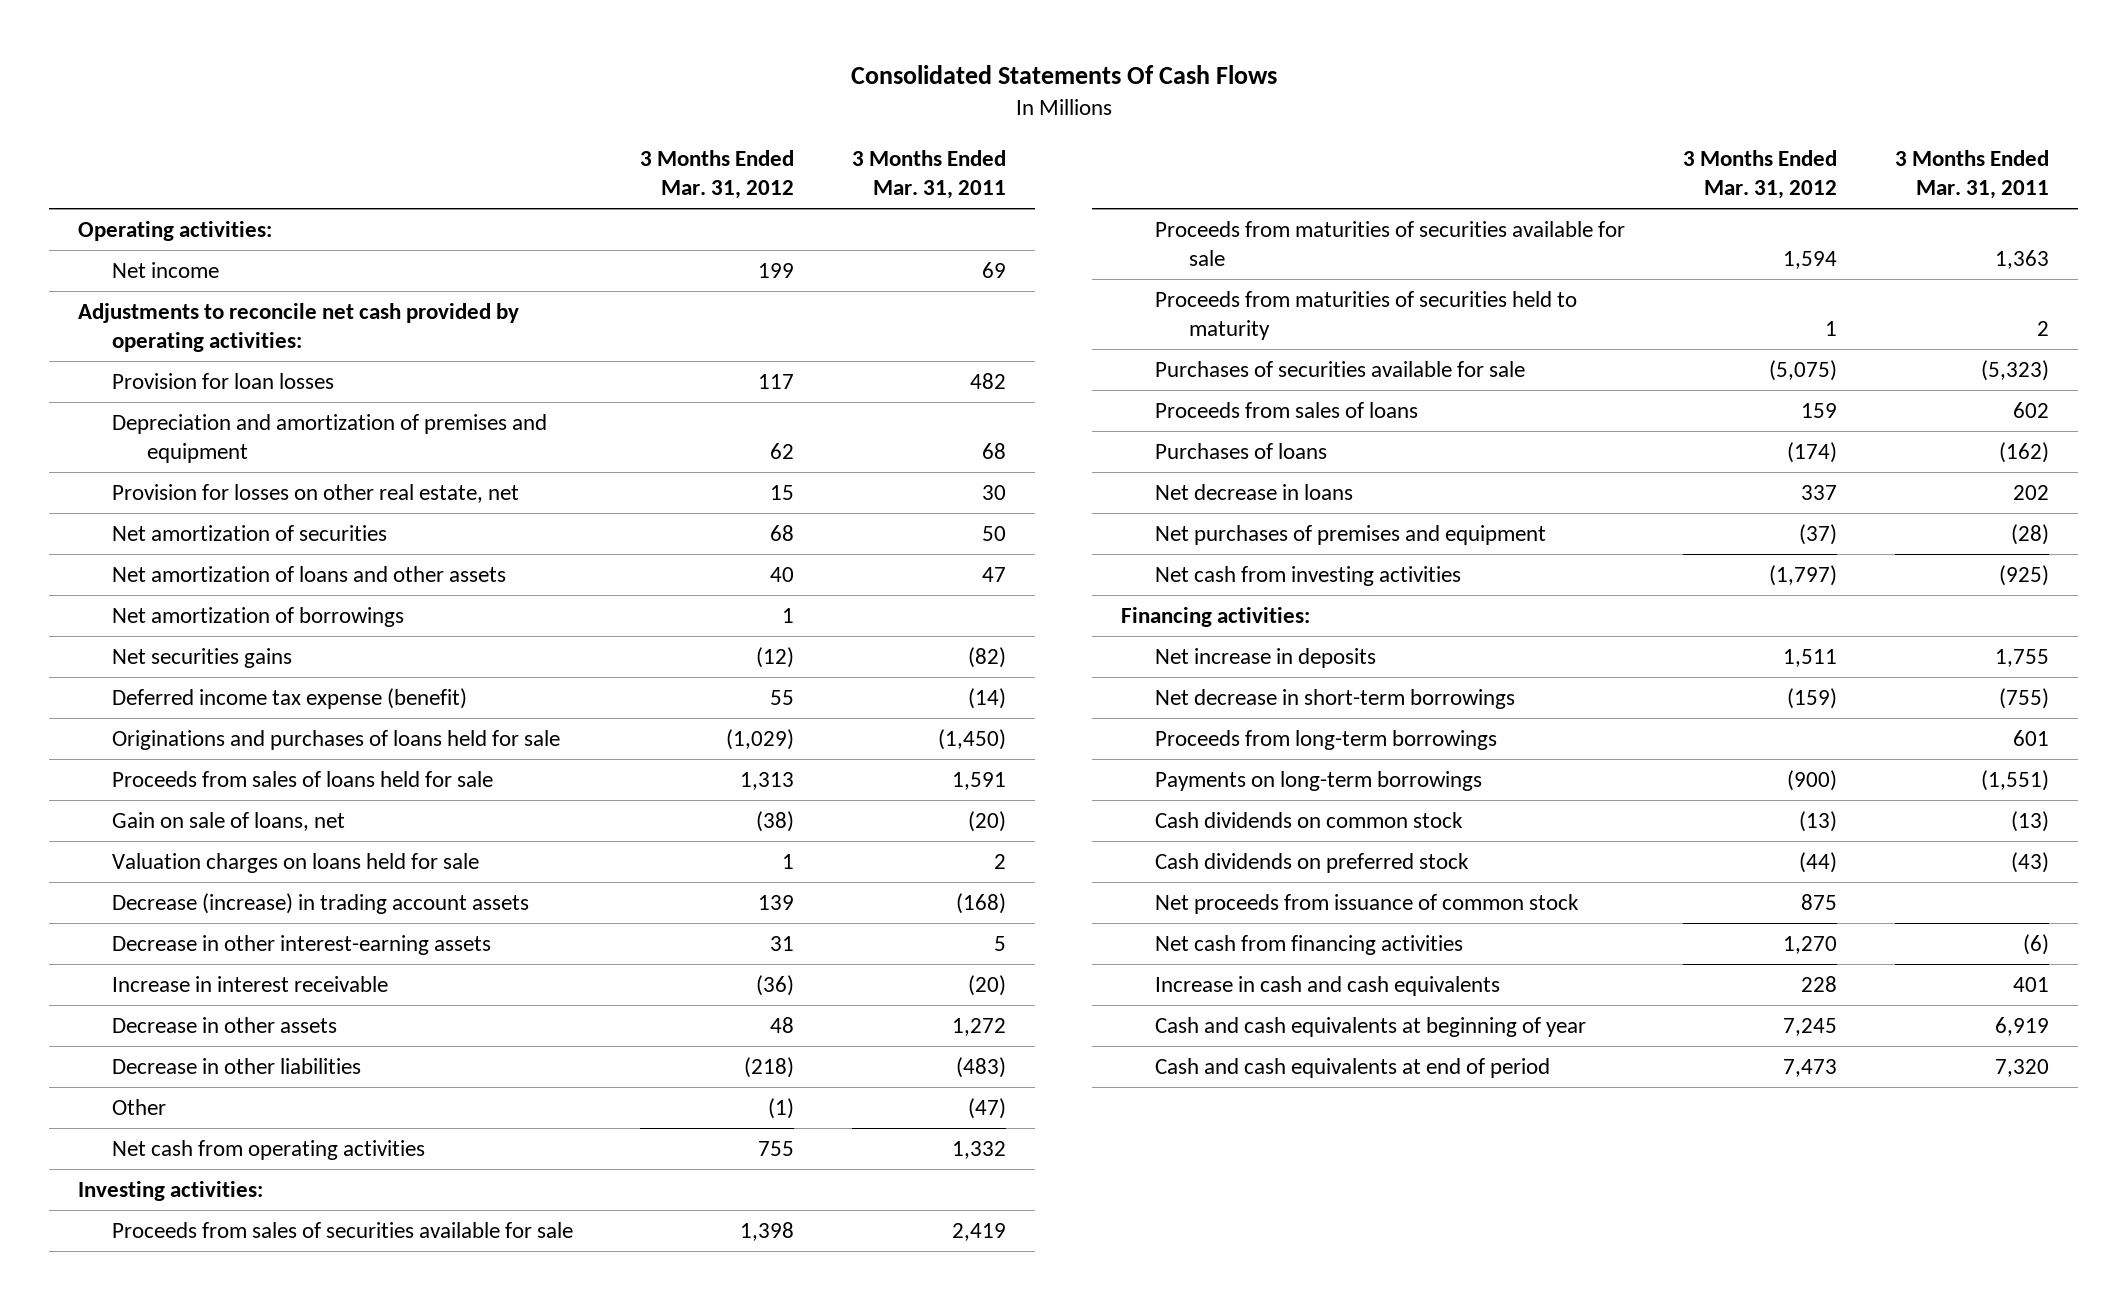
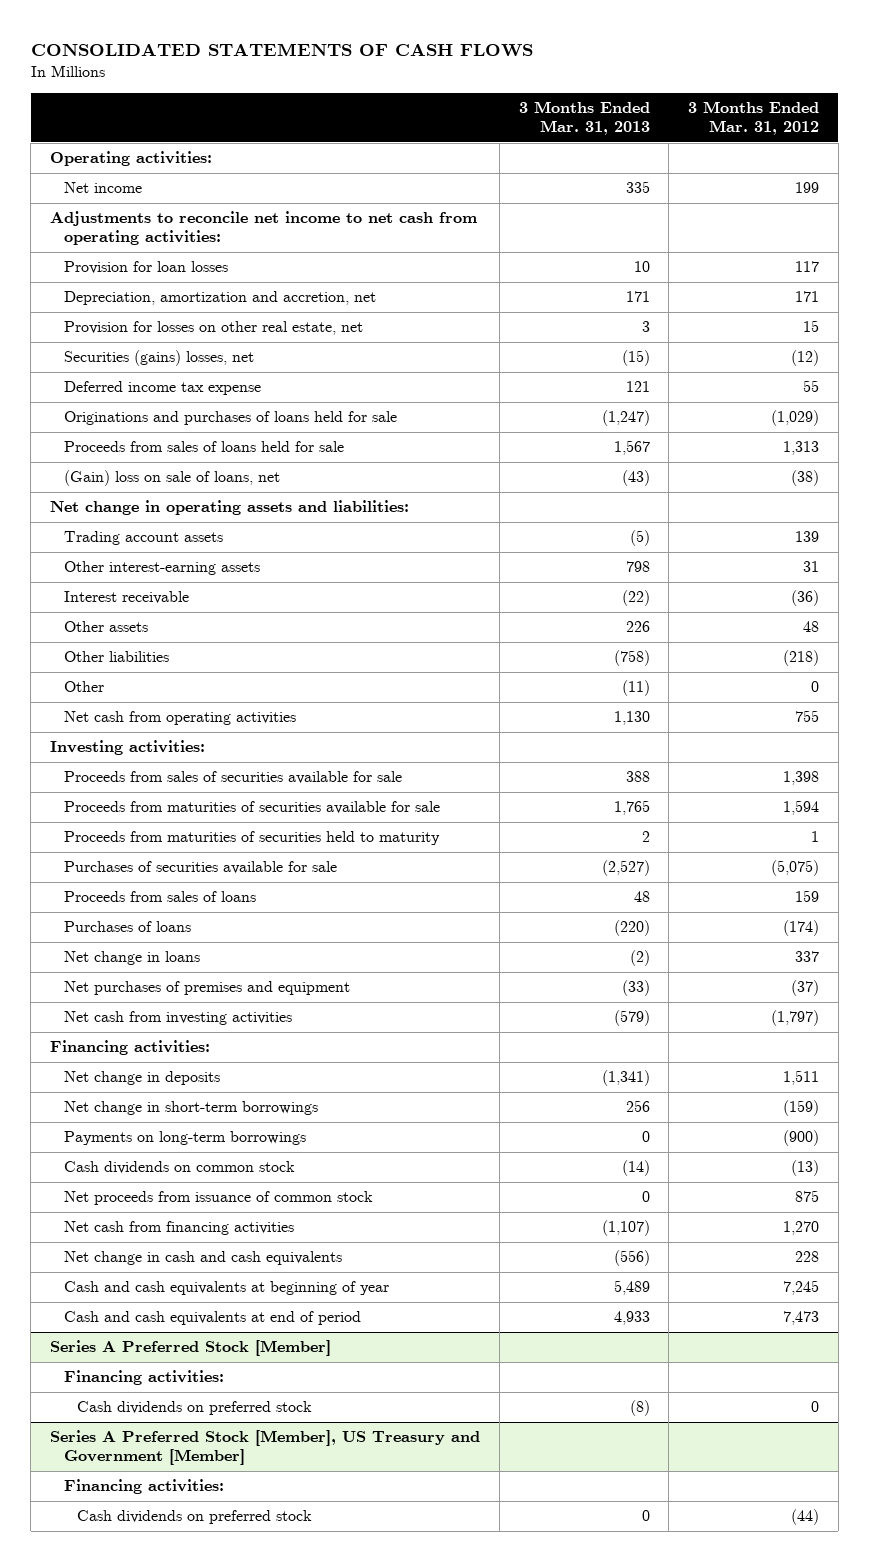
- Consolidated Statements Of Cash Flows
+ CONSOLIDATED STATEMENTS OF CASH FLOWS
- | 3 Months Ended Mar. 31, 2012 | 3 Months Ended Mar. 31, 2011
+ | 3 Months Ended Mar. 31, 2013 | 3 Months Ended Mar. 31, 2012
- Adjustments to reconcile net cash provided by operating activities:
+ Adjustments to reconcile net income to net cash from operating activities:
- Depreciation and amortization of premises and equipment | 62 | 68
+ Depreciation, amortization and accretion, net | 171 | 171
- Net amortization of securities | 68 | 50
- Net amortization of loans and other assets | 40 | 47
- Net amortization of borrowings | 1 |
- Net securities gains | (12) | (82)
- Deferred income tax expense (benefit) | 55 | (14)
+ Securities (gains) losses, net | (15) | (12)
+ Deferred income tax expense | 121 | 55
- Gain on sale of loans, net | (38) | (20)
- Valuation charges on loans held for sale | 1 | 2
- Decrease (increase) in trading account assets | 139 | (168)
- Decrease in other interest-earning assets | 31 | 5
- Increase in interest receivable | (36) | (20)
- Decrease in other assets | 48 | 1,272
- Decrease in other liabilities | (218) | (483)
- Other | (1) | (47)
+ (Gain) loss on sale of loans, net | (43) | (38)
+ Net change in operating assets and liabilities:
+ Trading account assets | (5) | 139
+ Other interest-earning assets | 798 | 31
+ Interest receivable | (22) | (36)
+ Other assets | 226 | 48
+ Other liabilities | (758) | (218)
+ Other | (11) | 0
- Net decrease in loans | 337 | 202
+ Net change in loans | (2) | 337
- Net increase in deposits | 1,511 | 1,755
- Net decrease in short-term borrowings | (159) | (755)
- Proceeds from long-term borrowings | | 601
+ Net change in deposits | (1,341) | 1,511
+ Net change in short-term borrowings | 256 | (159)
- Cash dividends on preferred stock | (44) | (43)
- Increase in cash and cash equivalents | 228 | 401
+ Net change in cash and cash equivalents | (556) | 228
+ Series A Preferred Stock [Member]
+ Financing activities:
+ Cash dividends on preferred stock | (8) | 0
+ Series A Preferred Stock [Member], US Treasury and Government [Member]
+ Financing activities:
+ Cash dividends on preferred stock | 0 | (44)

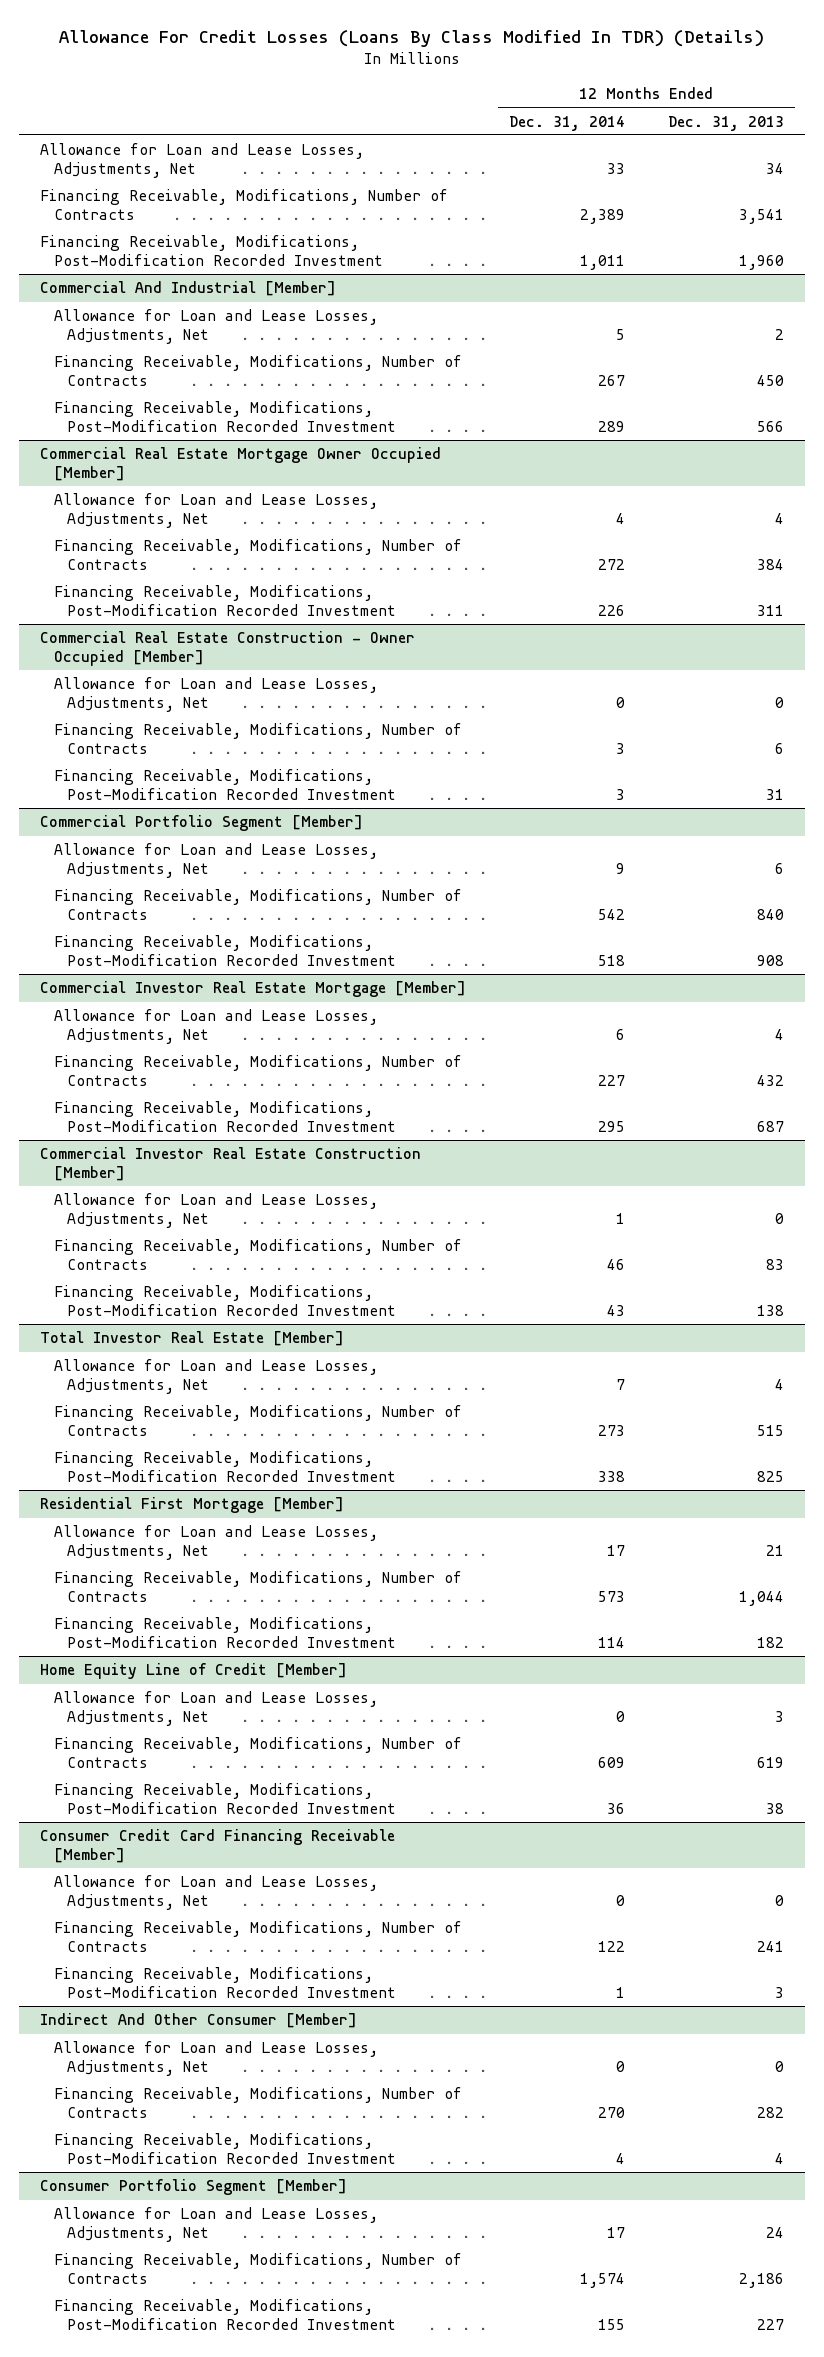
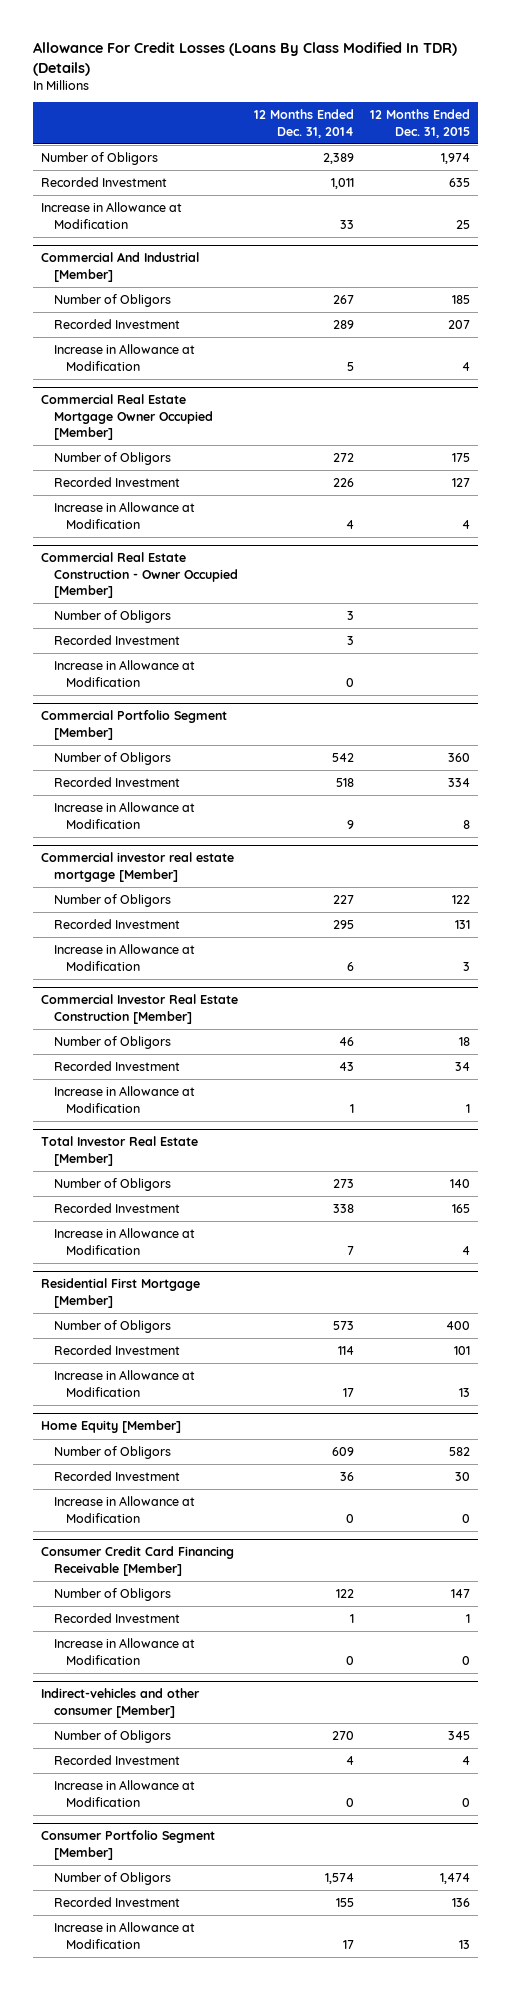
- | 12 Months Ended Dec. 31, 2014 | 12 Months Ended Dec. 31, 2013
+ | 12 Months Ended Dec. 31, 2014 | 12 Months Ended Dec. 31, 2015
- Allowance for Loan and Lease Losses, Adjustments, Net | 33 | 34
- Financing Receivable, Modifications, Number of Contracts | 2,389 | 3,541
- Financing Receivable, Modifications, Post-Modification Recorded Investment | 1,011 | 1,960
+ Number of Obligors | 2,389 | 1,974
+ Recorded Investment | 1,011 | 635
+ Increase in Allowance at Modification | 33 | 25
@ Commercial And Industrial [Member]
- Allowance for Loan and Lease Losses, Adjustments, Net | 5 | 2
- Financing Receivable, Modifications, Number of Contracts | 267 | 450
- Financing Receivable, Modifications, Post-Modification Recorded Investment | 289 | 566
+ Number of Obligors | 267 | 185
+ Recorded Investment | 289 | 207
+ Increase in Allowance at Modification | 5 | 4
@ Commercial Real Estate Mortgage Owner Occupied [Member]
- Allowance for Loan and Lease Losses, Adjustments, Net | 4 | 4
- Financing Receivable, Modifications, Number of Contracts | 272 | 384
- Financing Receivable, Modifications, Post-Modification Recorded Investment | 226 | 311
+ Number of Obligors | 272 | 175
+ Recorded Investment | 226 | 127
+ Increase in Allowance at Modification | 4 | 4
@ Commercial Real Estate Construction - Owner Occupied [Member]
- Allowance for Loan and Lease Losses, Adjustments, Net | 0 | 0
- Financing Receivable, Modifications, Number of Contracts | 3 | 6
- Financing Receivable, Modifications, Post-Modification Recorded Investment | 3 | 31
+ Number of Obligors | 3 |
+ Recorded Investment | 3 |
+ Increase in Allowance at Modification | 0 |
@ Commercial Portfolio Segment [Member]
- Allowance for Loan and Lease Losses, Adjustments, Net | 9 | 6
- Financing Receivable, Modifications, Number of Contracts | 542 | 840
- Financing Receivable, Modifications, Post-Modification Recorded Investment | 518 | 908
- Commercial Investor Real Estate Mortgage [Member]
- Allowance for Loan and Lease Losses, Adjustments, Net | 6 | 4
- Financing Receivable, Modifications, Number of Contracts | 227 | 432
- Financing Receivable, Modifications, Post-Modification Recorded Investment | 295 | 687
@ Commercial Portfolio Segment [Member]
+ Number of Obligors | 542 | 360
+ Recorded Investment | 518 | 334
+ Increase in Allowance at Modification | 9 | 8
+ Commercial investor real estate mortgage [Member]
+ Number of Obligors | 227 | 122
+ Recorded Investment | 295 | 131
+ Increase in Allowance at Modification | 6 | 3
@ Commercial Investor Real Estate Construction [Member]
- Allowance for Loan and Lease Losses, Adjustments, Net | 1 | 0
- Financing Receivable, Modifications, Number of Contracts | 46 | 83
- Financing Receivable, Modifications, Post-Modification Recorded Investment | 43 | 138
+ Number of Obligors | 46 | 18
+ Recorded Investment | 43 | 34
+ Increase in Allowance at Modification | 1 | 1
@ Total Investor Real Estate [Member]
- Allowance for Loan and Lease Losses, Adjustments, Net | 7 | 4
- Financing Receivable, Modifications, Number of Contracts | 273 | 515
- Financing Receivable, Modifications, Post-Modification Recorded Investment | 338 | 825
+ Number of Obligors | 273 | 140
+ Recorded Investment | 338 | 165
+ Increase in Allowance at Modification | 7 | 4
@ Residential First Mortgage [Member]
- Allowance for Loan and Lease Losses, Adjustments, Net | 17 | 21
- Financing Receivable, Modifications, Number of Contracts | 573 | 1,044
- Financing Receivable, Modifications, Post-Modification Recorded Investment | 114 | 182
- Home Equity Line of Credit [Member]
- Allowance for Loan and Lease Losses, Adjustments, Net | 0 | 3
- Financing Receivable, Modifications, Number of Contracts | 609 | 619
- Financing Receivable, Modifications, Post-Modification Recorded Investment | 36 | 38
@ Residential First Mortgage [Member]
+ Number of Obligors | 573 | 400
+ Recorded Investment | 114 | 101
+ Increase in Allowance at Modification | 17 | 13
+ Home Equity [Member]
+ Number of Obligors | 609 | 582
+ Recorded Investment | 36 | 30
+ Increase in Allowance at Modification | 0 | 0
@ Consumer Credit Card Financing Receivable [Member]
- Allowance for Loan and Lease Losses, Adjustments, Net | 0 | 0
- Financing Receivable, Modifications, Number of Contracts | 122 | 241
- Financing Receivable, Modifications, Post-Modification Recorded Investment | 1 | 3
- Indirect And Other Consumer [Member]
- Allowance for Loan and Lease Losses, Adjustments, Net | 0 | 0
- Financing Receivable, Modifications, Number of Contracts | 270 | 282
- Financing Receivable, Modifications, Post-Modification Recorded Investment | 4 | 4
@ Consumer Credit Card Financing Receivable [Member]
+ Number of Obligors | 122 | 147
+ Recorded Investment | 1 | 1
+ Increase in Allowance at Modification | 0 | 0
+ Indirect-vehicles and other consumer [Member]
+ Number of Obligors | 270 | 345
+ Recorded Investment | 4 | 4
+ Increase in Allowance at Modification | 0 | 0
@ Consumer Portfolio Segment [Member]
- Allowance for Loan and Lease Losses, Adjustments, Net | 17 | 24
- Financing Receivable, Modifications, Number of Contracts | 1,574 | 2,186
- Financing Receivable, Modifications, Post-Modification Recorded Investment | 155 | 227
+ Number of Obligors | 1,574 | 1,474
+ Recorded Investment | 155 | 136
+ Increase in Allowance at Modification | 17 | 13

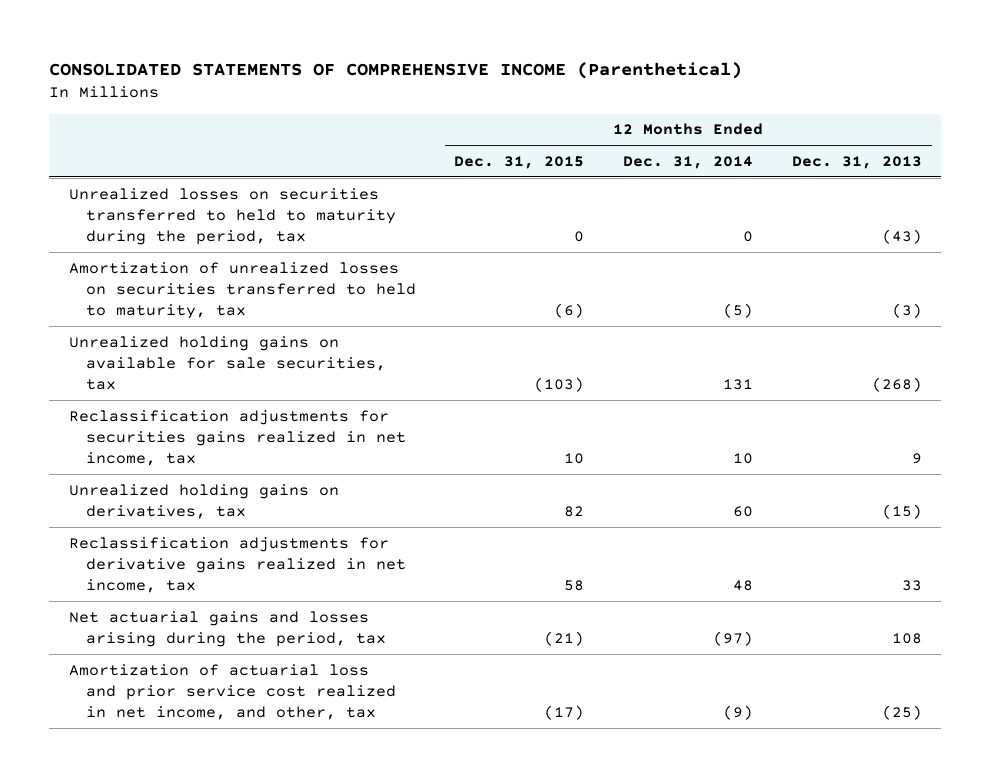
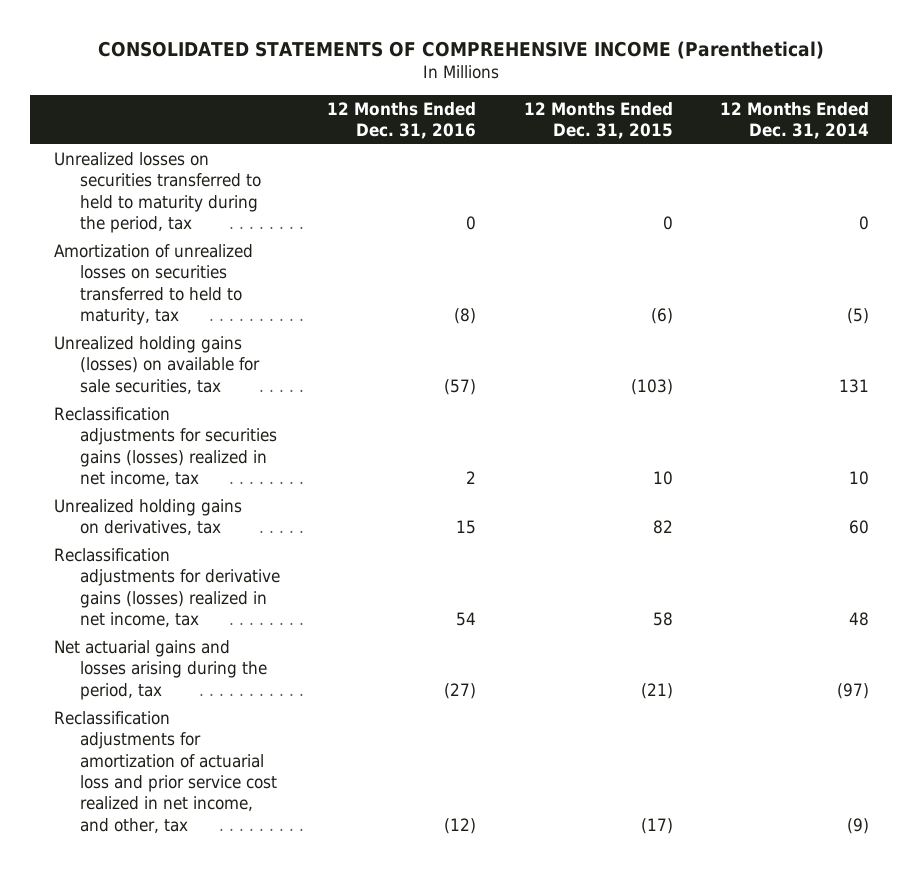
- | 12 Months Ended Dec. 31, 2015 | 12 Months Ended Dec. 31, 2014 | 12 Months Ended Dec. 31, 2013
+ | 12 Months Ended Dec. 31, 2016 | 12 Months Ended Dec. 31, 2015 | 12 Months Ended Dec. 31, 2014
- Unrealized holding gains on available for sale securities, tax | (103) | 131 | (268)
- Reclassification adjustments for securities gains realized in net income, tax | 10 | 10 | 9
+ Unrealized holding gains (losses) on available for sale securities, tax | (57) | (103) | 131
+ Reclassification adjustments for securities gains (losses) realized in net income, tax | 2 | 10 | 10
- Reclassification adjustments for derivative gains realized in net income, tax | 58 | 48 | 33
+ Reclassification adjustments for derivative gains (losses) realized in net income, tax | 54 | 58 | 48
- Amortization of actuarial loss and prior service cost realized in net income, and other, tax | (17) | (9) | (25)
+ Reclassification adjustments for amortization of actuarial loss and prior service cost realized in net income, and other, tax | (12) | (17) | (9)

